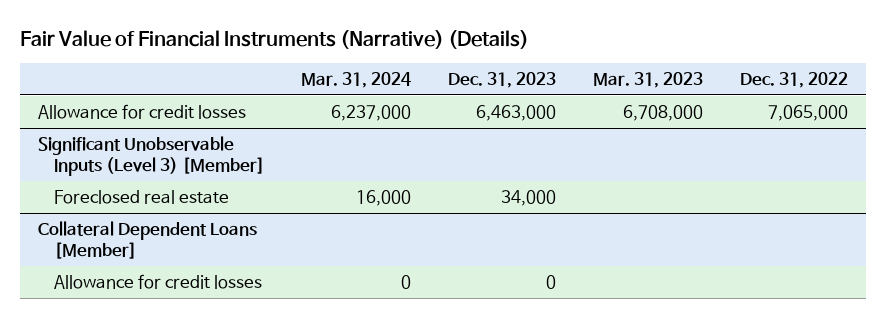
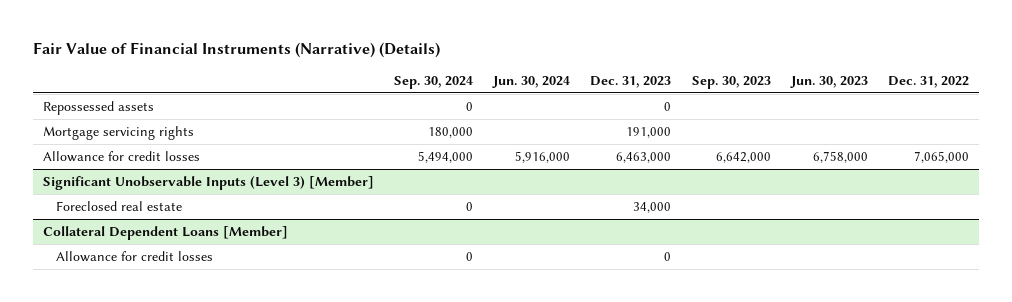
- | Mar. 31, 2024 | Dec. 31, 2023 | Mar. 31, 2023 | Dec. 31, 2022
+ | Sep. 30, 2024 | Jun. 30, 2024 | Dec. 31, 2023 | Sep. 30, 2023 | Jun. 30, 2023 | Dec. 31, 2022
+ Repossessed assets | 0 | | 0 | | |
+ Mortgage servicing rights | 180,000 | | 191,000 | | |

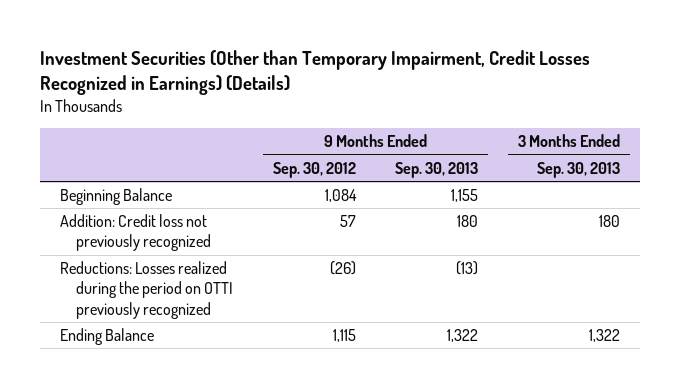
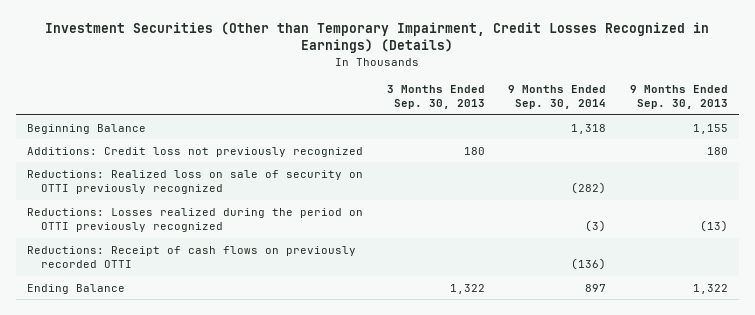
- | 9 Months Ended Sep. 30, 2012 | 9 Months Ended Sep. 30, 2013 | 3 Months Ended Sep. 30, 2013
+ | 3 Months Ended Sep. 30, 2013 | 9 Months Ended Sep. 30, 2014 | 9 Months Ended Sep. 30, 2013
- Addition: Credit loss not previously recognized | 57 | 180 | 180
+ Additions: Credit loss not previously recognized | 180 | | 180
+ Reductions: Realized loss on sale of security on OTTI previously recognized | | (282) |
+ Reductions: Receipt of cash flows on previously recorded OTTI | | (136) |

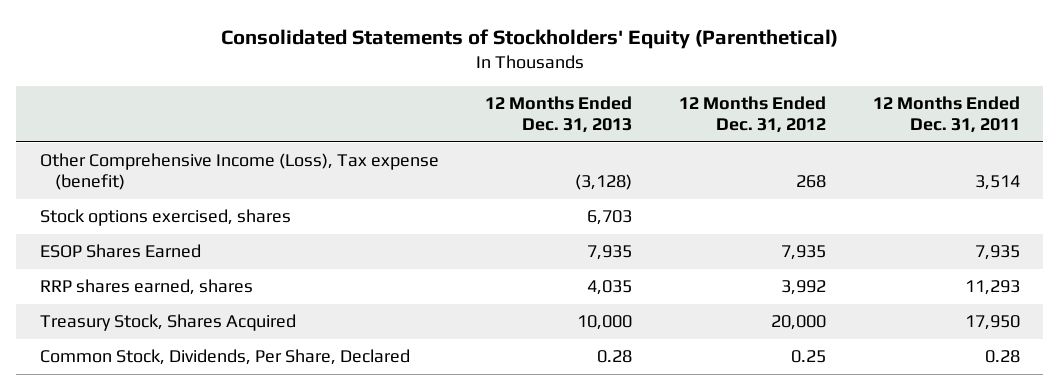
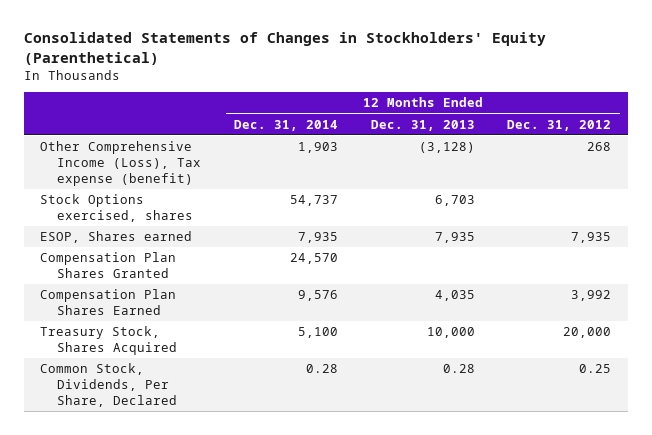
- Consolidated Statements of Stockholders' Equity (Parenthetical)
+ Consolidated Statements of Changes in Stockholders' Equity (Parenthetical)
- | 12 Months Ended Dec. 31, 2013 | 12 Months Ended Dec. 31, 2012 | 12 Months Ended Dec. 31, 2011
+ | 12 Months Ended Dec. 31, 2014 | 12 Months Ended Dec. 31, 2013 | 12 Months Ended Dec. 31, 2012
- Stock options exercised, shares | 6,703 | |
- ESOP Shares Earned | 7,935 | 7,935 | 7,935
- RRP shares earned, shares | 4,035 | 3,992 | 11,293
+ Stock Options exercised, shares | 54,737 | 6,703 |
+ ESOP, Shares earned | 7,935 | 7,935 | 7,935
+ Compensation Plan Shares Granted | 24,570 | |
+ Compensation Plan Shares Earned | 9,576 | 4,035 | 3,992

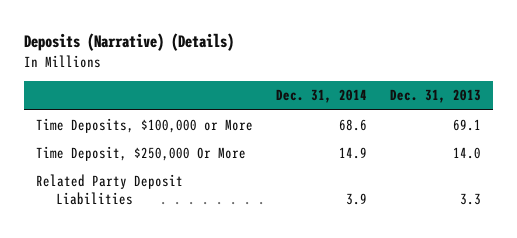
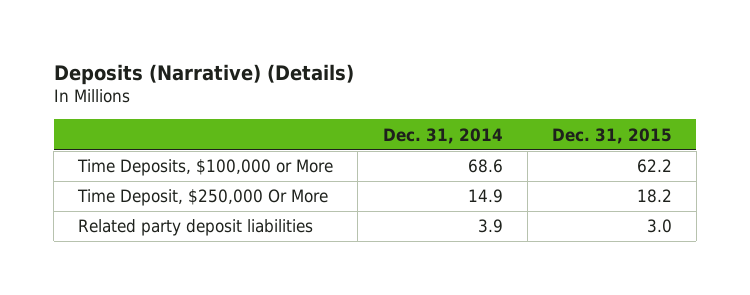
- | Dec. 31, 2014 | Dec. 31, 2013
+ | Dec. 31, 2014 | Dec. 31, 2015
- Related Party Deposit Liabilities | 3.9 | 3.3
+ Related party deposit liabilities | 3.9 | 3.0

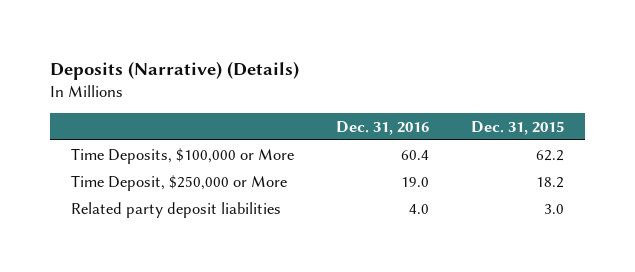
- | Dec. 31, 2014 | Dec. 31, 2015
+ | Dec. 31, 2016 | Dec. 31, 2015
- Time Deposit, $250,000 Or More | 14.9 | 18.2
+ Time Deposit, $250,000 or More | 19.0 | 18.2

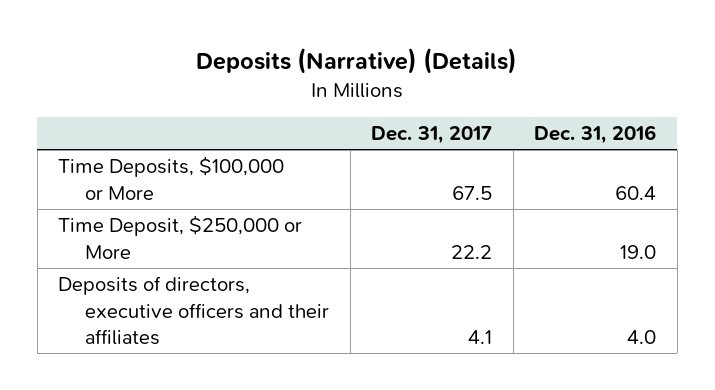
- | Dec. 31, 2016 | Dec. 31, 2015
+ | Dec. 31, 2017 | Dec. 31, 2016
- Related party deposit liabilities | 4.0 | 3.0
+ Deposits of directors, executive officers and their affiliates | 4.1 | 4.0

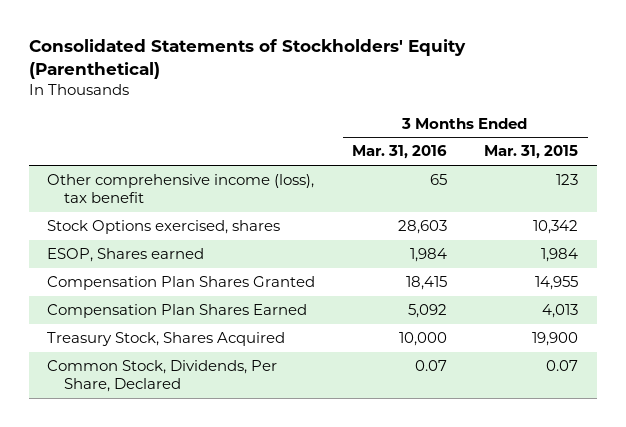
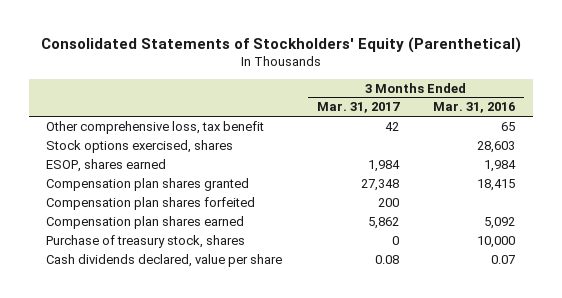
- | 3 Months Ended Mar. 31, 2016 | 3 Months Ended Mar. 31, 2015
+ | 3 Months Ended Mar. 31, 2017 | 3 Months Ended Mar. 31, 2016
- Other comprehensive income (loss), tax benefit | 65 | 123
- Stock Options exercised, shares | 28,603 | 10,342
- ESOP, Shares earned | 1,984 | 1,984
- Compensation Plan Shares Granted | 18,415 | 14,955
- Compensation Plan Shares Earned | 5,092 | 4,013
- Treasury Stock, Shares Acquired | 10,000 | 19,900
- Common Stock, Dividends, Per Share, Declared | 0.07 | 0.07
+ Other comprehensive loss, tax benefit | 42 | 65
+ Stock options exercised, shares | | 28,603
+ ESOP, shares earned | 1,984 | 1,984
+ Compensation plan shares granted | 27,348 | 18,415
+ Compensation plan shares forfeited | 200 |
+ Compensation plan shares earned | 5,862 | 5,092
+ Purchase of treasury stock, shares | 0 | 10,000
+ Cash dividends declared, value per share | 0.08 | 0.07

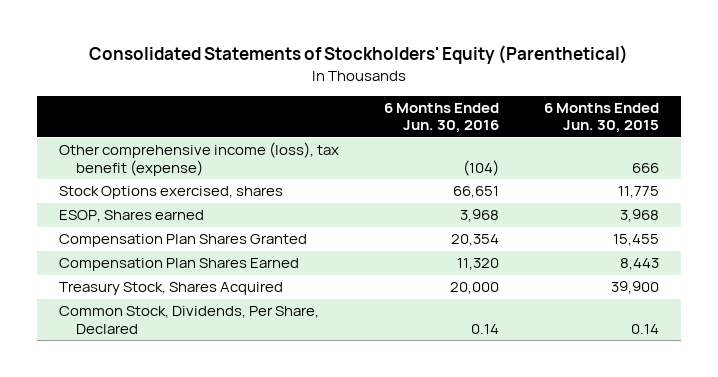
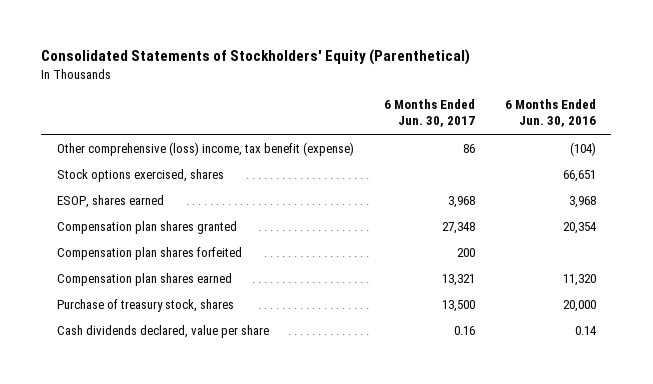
- | 6 Months Ended Jun. 30, 2016 | 6 Months Ended Jun. 30, 2015
+ | 6 Months Ended Jun. 30, 2017 | 6 Months Ended Jun. 30, 2016
- Other comprehensive income (loss), tax benefit (expense) | (104) | 666
- Stock Options exercised, shares | 66,651 | 11,775
- ESOP, Shares earned | 3,968 | 3,968
- Compensation Plan Shares Granted | 20,354 | 15,455
- Compensation Plan Shares Earned | 11,320 | 8,443
- Treasury Stock, Shares Acquired | 20,000 | 39,900
- Common Stock, Dividends, Per Share, Declared | 0.14 | 0.14
+ Other comprehensive (loss) income, tax benefit (expense) | 86 | (104)
+ Stock options exercised, shares | | 66,651
+ ESOP, shares earned | 3,968 | 3,968
+ Compensation plan shares granted | 27,348 | 20,354
+ Compensation plan shares forfeited | 200 |
+ Compensation plan shares earned | 13,321 | 11,320
+ Purchase of treasury stock, shares | 13,500 | 20,000
+ Cash dividends declared, value per share | 0.16 | 0.14

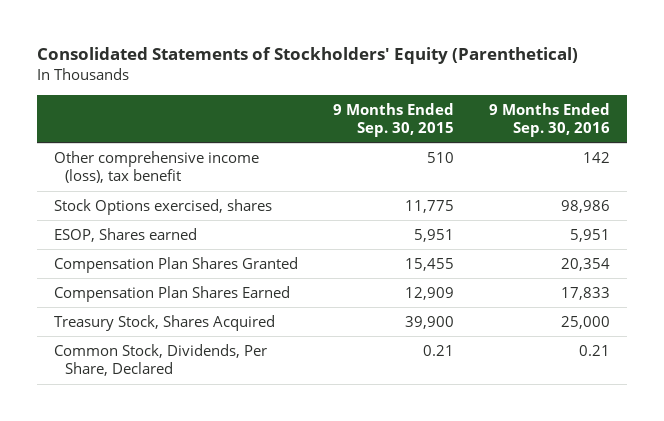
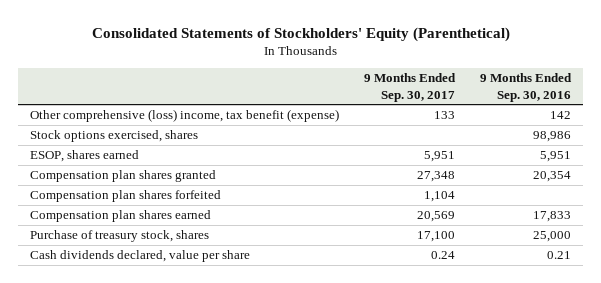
- | 9 Months Ended Sep. 30, 2015 | 9 Months Ended Sep. 30, 2016
+ | 9 Months Ended Sep. 30, 2017 | 9 Months Ended Sep. 30, 2016
- Other comprehensive income (loss), tax benefit | 510 | 142
- Stock Options exercised, shares | 11,775 | 98,986
- ESOP, Shares earned | 5,951 | 5,951
- Compensation Plan Shares Granted | 15,455 | 20,354
- Compensation Plan Shares Earned | 12,909 | 17,833
- Treasury Stock, Shares Acquired | 39,900 | 25,000
- Common Stock, Dividends, Per Share, Declared | 0.21 | 0.21
+ Other comprehensive (loss) income, tax benefit (expense) | 133 | 142
+ Stock options exercised, shares | | 98,986
+ ESOP, shares earned | 5,951 | 5,951
+ Compensation plan shares granted | 27,348 | 20,354
+ Compensation plan shares forfeited | 1,104 |
+ Compensation plan shares earned | 20,569 | 17,833
+ Purchase of treasury stock, shares | 17,100 | 25,000
+ Cash dividends declared, value per share | 0.24 | 0.21

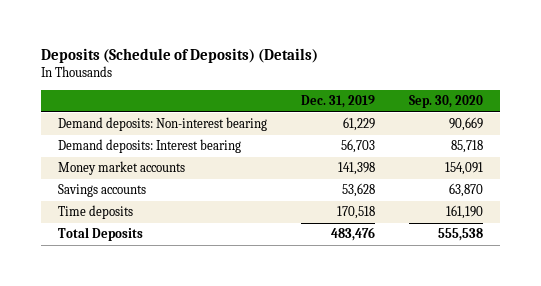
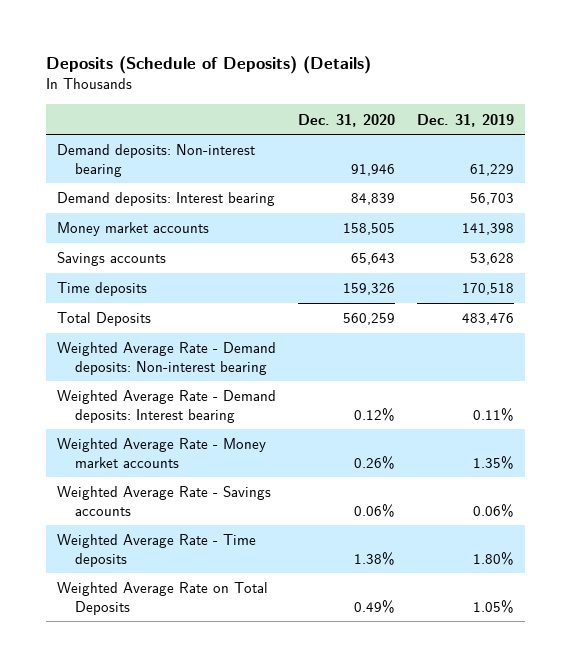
- | Dec. 31, 2019 | Sep. 30, 2020
+ | Dec. 31, 2020 | Dec. 31, 2019
+ Weighted Average Rate - Demand deposits: Non-interest bearing
+ Weighted Average Rate - Demand deposits: Interest bearing | 0.12% | 0.11%
+ Weighted Average Rate - Money market accounts | 0.26% | 1.35%
+ Weighted Average Rate - Savings accounts | 0.06% | 0.06%
+ Weighted Average Rate - Time deposits | 1.38% | 1.80%
+ Weighted Average Rate on Total Deposits | 0.49% | 1.05%

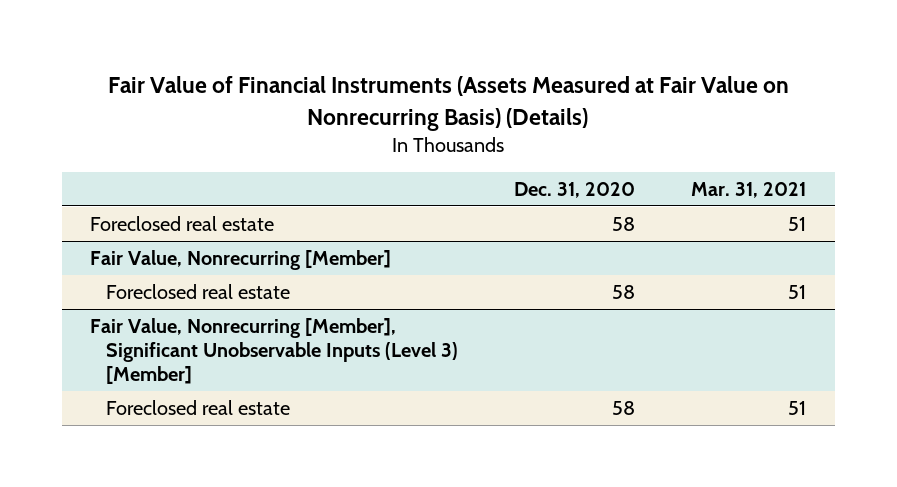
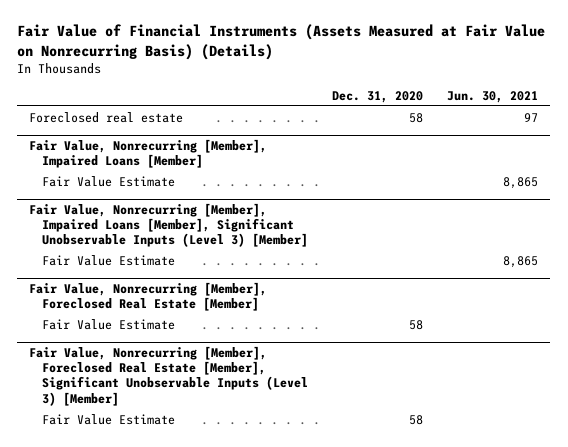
- | Dec. 31, 2020 | Mar. 31, 2021
+ | Dec. 31, 2020 | Jun. 30, 2021
- Fair Value, Nonrecurring [Member]
- Foreclosed real estate | 58 | 51
- Fair Value, Nonrecurring [Member], Significant Unobservable Inputs (Level 3) [Member]
- Foreclosed real estate | 58 | 51
+ Fair Value, Nonrecurring [Member], Impaired Loans [Member]
+ Fair Value Estimate | | 8,865
+ Fair Value, Nonrecurring [Member], Impaired Loans [Member], Significant Unobservable Inputs (Level 3) [Member]
+ Fair Value Estimate | | 8,865
+ Fair Value, Nonrecurring [Member], Foreclosed Real Estate [Member]
+ Fair Value Estimate | 58 |
+ Fair Value, Nonrecurring [Member], Foreclosed Real Estate [Member], Significant Unobservable Inputs (Level 3) [Member]
+ Fair Value Estimate | 58 |

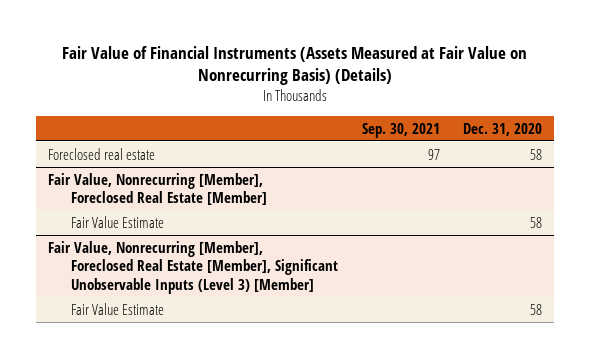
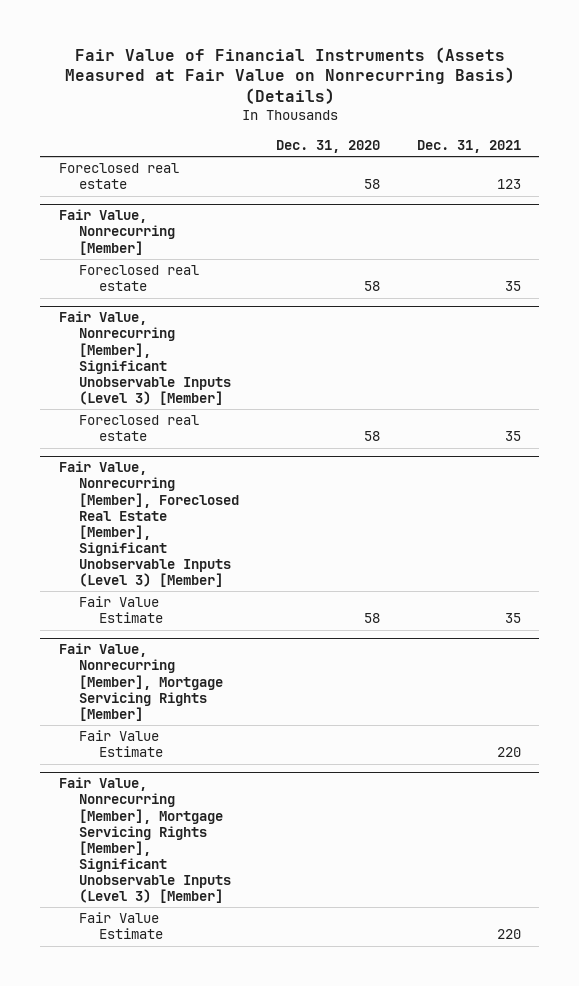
- | Sep. 30, 2021 | Dec. 31, 2020
+ | Dec. 31, 2020 | Dec. 31, 2021
- Fair Value, Nonrecurring [Member], Foreclosed Real Estate [Member]
- Fair Value Estimate | | 58
+ Fair Value, Nonrecurring [Member]
+ Foreclosed real estate | 58 | 35
+ Fair Value, Nonrecurring [Member], Significant Unobservable Inputs (Level 3) [Member]
+ Foreclosed real estate | 58 | 35
+ Fair Value, Nonrecurring [Member], Mortgage Servicing Rights [Member]
+ Fair Value Estimate | | 220
+ Fair Value, Nonrecurring [Member], Mortgage Servicing Rights [Member], Significant Unobservable Inputs (Level 3) [Member]
+ Fair Value Estimate | | 220

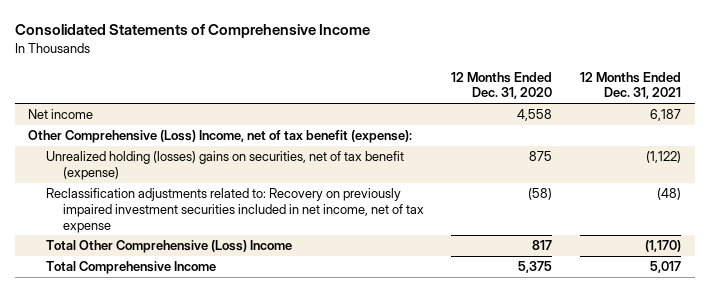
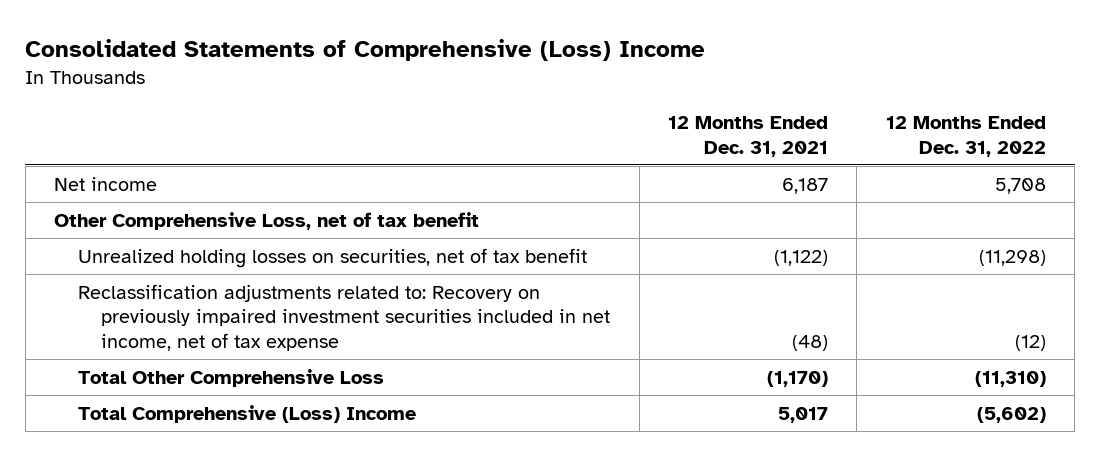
- Consolidated Statements of Comprehensive Income
+ Consolidated Statements of Comprehensive (Loss) Income
- | 12 Months Ended Dec. 31, 2020 | 12 Months Ended Dec. 31, 2021
+ | 12 Months Ended Dec. 31, 2021 | 12 Months Ended Dec. 31, 2022
- Other Comprehensive (Loss) Income, net of tax benefit (expense):
- Unrealized holding (losses) gains on securities, net of tax benefit (expense) | 875 | (1,122)
+ Other Comprehensive Loss, net of tax benefit
+ Unrealized holding losses on securities, net of tax benefit | (1,122) | (11,298)
- Total Other Comprehensive (Loss) Income | 817 | (1,170)
- Total Comprehensive Income | 5,375 | 5,017
+ Total Other Comprehensive Loss | (1,170) | (11,310)
+ Total Comprehensive (Loss) Income | 5,017 | (5,602)

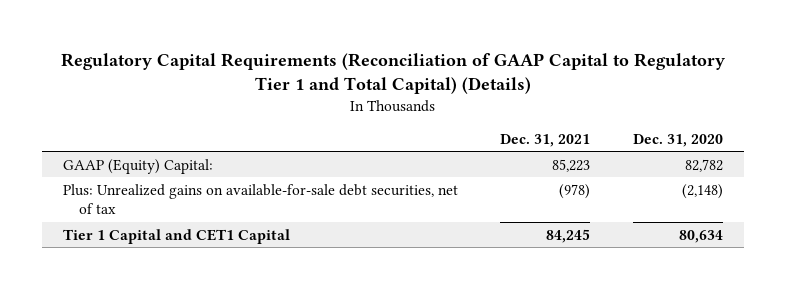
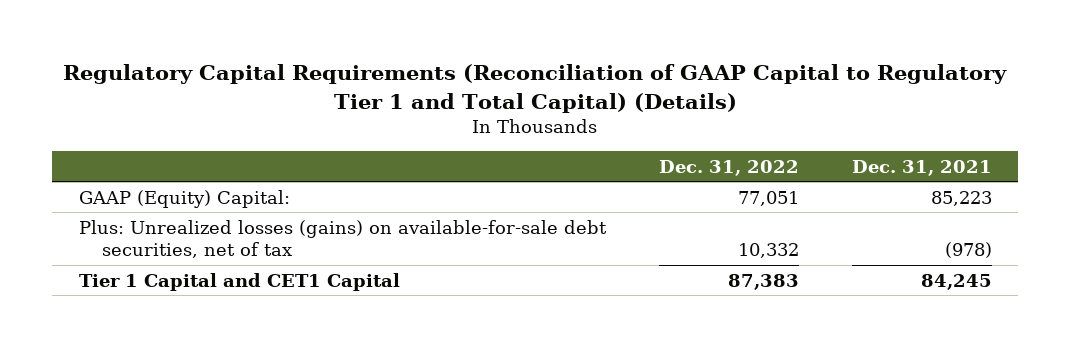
- | Dec. 31, 2021 | Dec. 31, 2020
+ | Dec. 31, 2022 | Dec. 31, 2021
- Plus: Unrealized gains on available-for-sale debt securities, net of tax | (978) | (2,148)
+ Plus: Unrealized losses (gains) on available-for-sale debt securities, net of tax | 10,332 | (978)

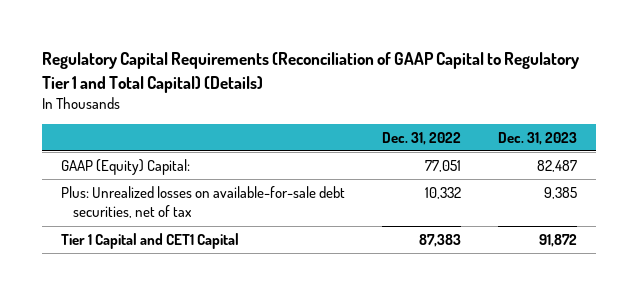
- | Dec. 31, 2022 | Dec. 31, 2021
+ | Dec. 31, 2022 | Dec. 31, 2023
- Plus: Unrealized losses (gains) on available-for-sale debt securities, net of tax | 10,332 | (978)
+ Plus: Unrealized losses on available-for-sale debt securities, net of tax | 10,332 | 9,385

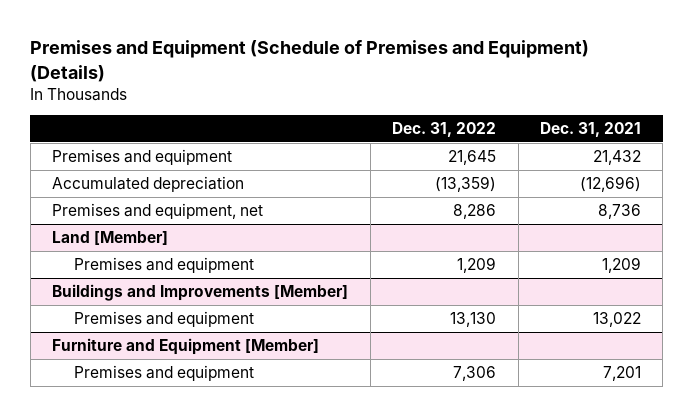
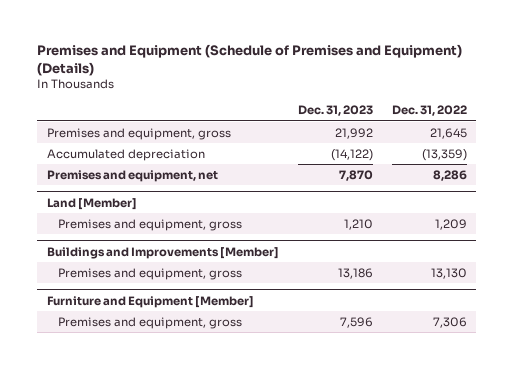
- | Dec. 31, 2022 | Dec. 31, 2021
+ | Dec. 31, 2023 | Dec. 31, 2022
- Premises and equipment | 21,645 | 21,432
+ Premises and equipment, gross | 21,992 | 21,645
@ Land [Member]
- Premises and equipment | 1,209 | 1,209
+ Premises and equipment, gross | 1,210 | 1,209
@ Buildings and Improvements [Member]
- Premises and equipment | 13,130 | 13,022
+ Premises and equipment, gross | 13,186 | 13,130
@ Furniture and Equipment [Member]
- Premises and equipment | 7,306 | 7,201
+ Premises and equipment, gross | 7,596 | 7,306

